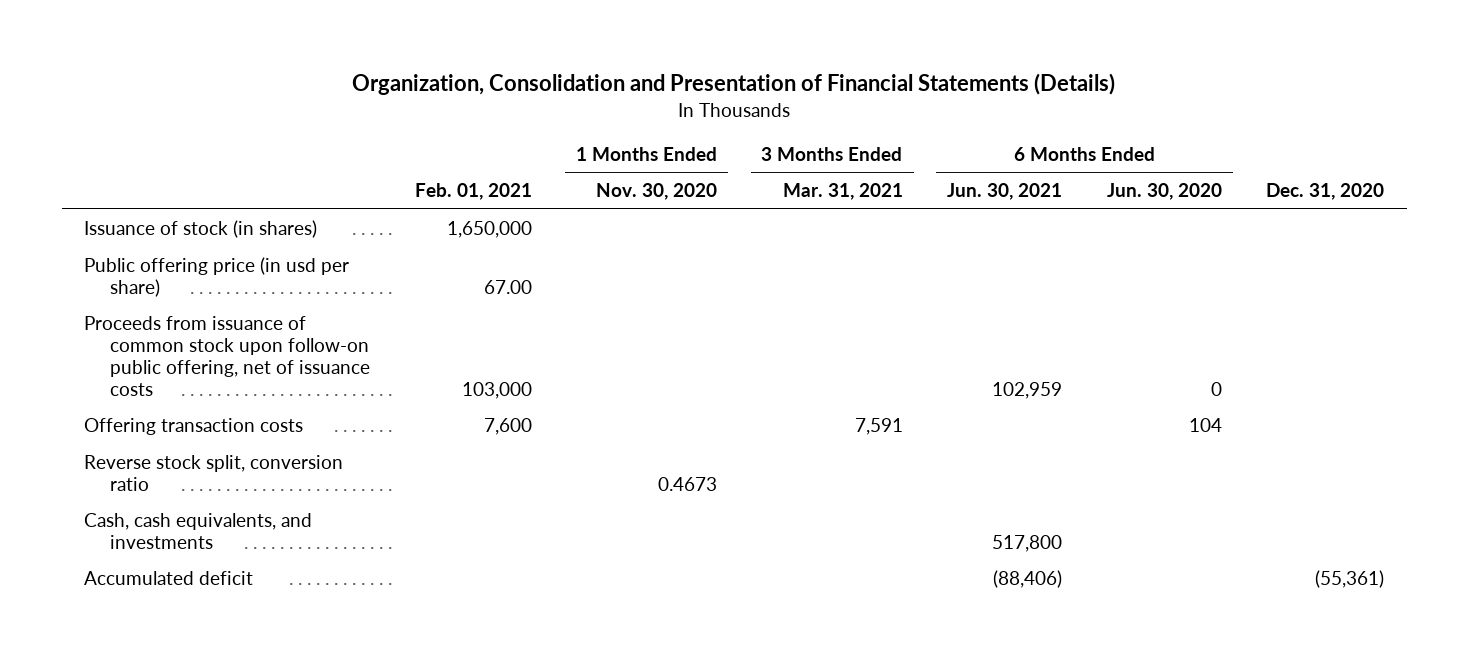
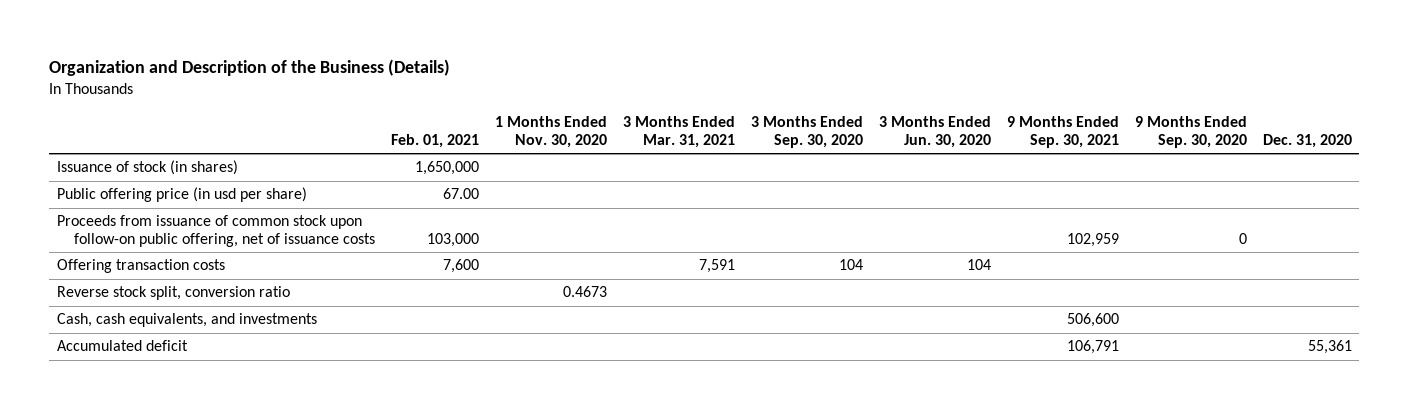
- Organization, Consolidation and Presentation of Financial Statements (Details)
+ Organization and Description of the Business (Details)
- | Feb. 01, 2021 | 1 Months Ended Nov. 30, 2020 | 3 Months Ended Mar. 31, 2021 | 6 Months Ended Jun. 30, 2021 | 6 Months Ended Jun. 30, 2020 | Dec. 31, 2020
+ | Feb. 01, 2021 | 1 Months Ended Nov. 30, 2020 | 3 Months Ended Mar. 31, 2021 | 3 Months Ended Sep. 30, 2020 | 3 Months Ended Jun. 30, 2020 | 9 Months Ended Sep. 30, 2021 | 9 Months Ended Sep. 30, 2020 | Dec. 31, 2020
- Accumulated deficit | | | | (88,406) | | (55,361)
+ Accumulated deficit | | | | | | 106,791 | | 55,361

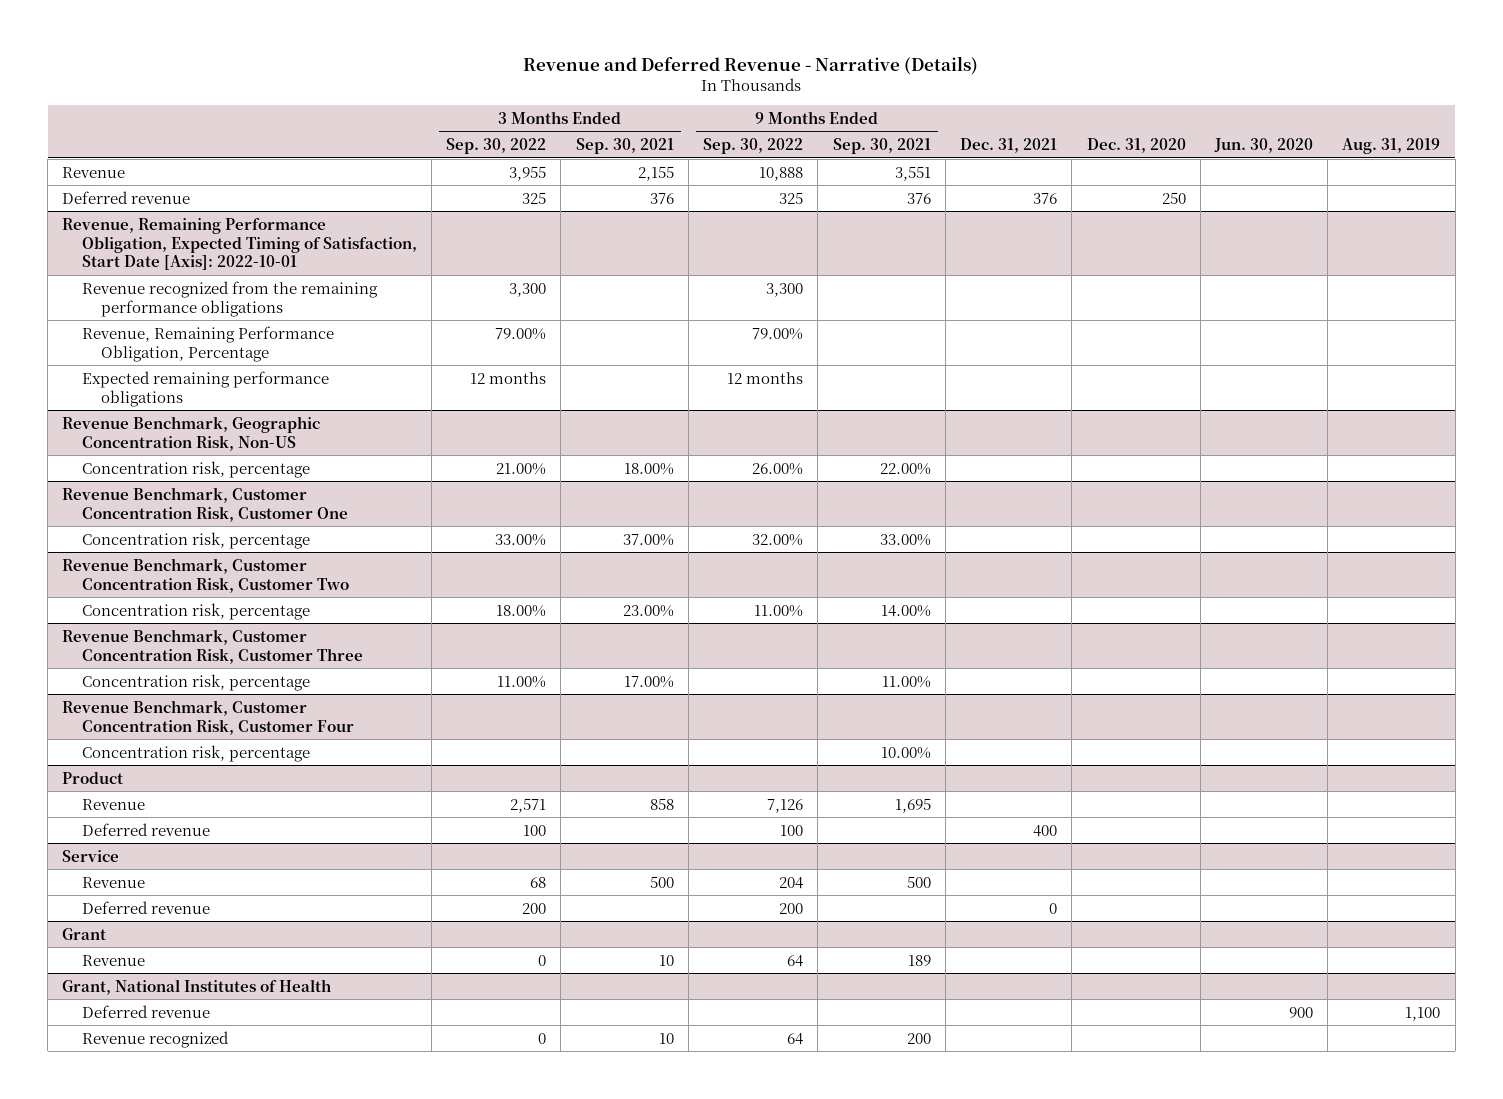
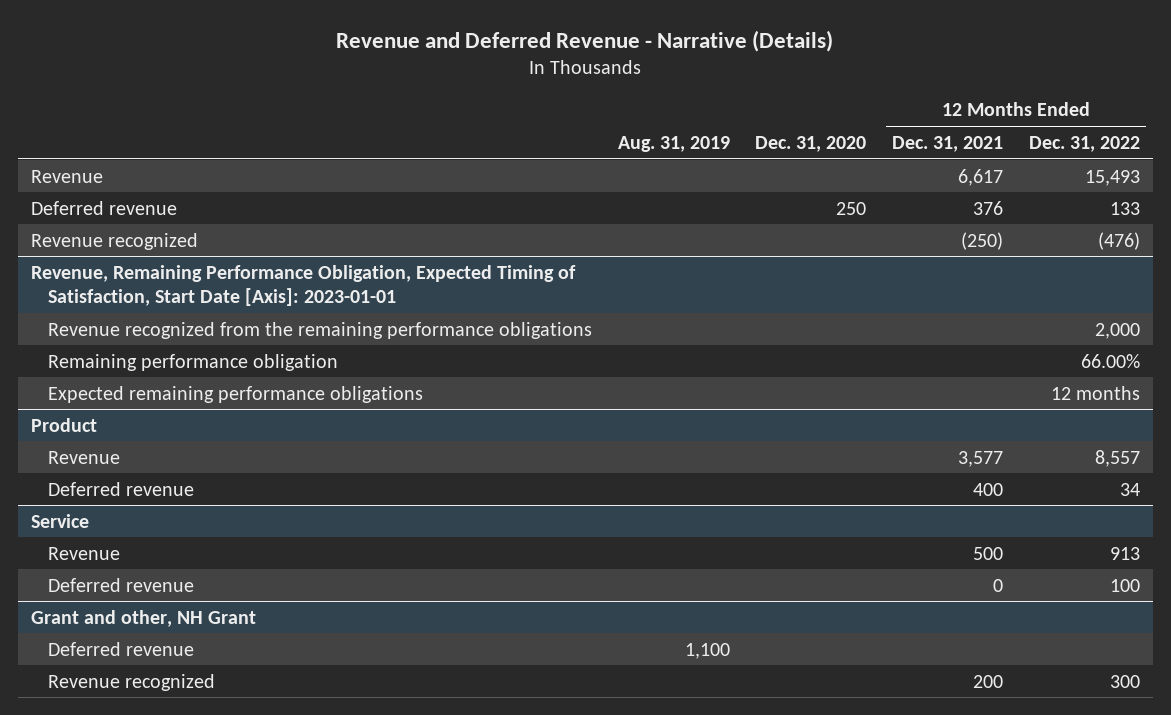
- | 3 Months Ended Sep. 30, 2022 | 3 Months Ended Sep. 30, 2021 | 9 Months Ended Sep. 30, 2022 | 9 Months Ended Sep. 30, 2021 | Dec. 31, 2021 | Dec. 31, 2020 | Jun. 30, 2020 | Aug. 31, 2019
+ | Aug. 31, 2019 | Dec. 31, 2020 | 12 Months Ended Dec. 31, 2021 | 12 Months Ended Dec. 31, 2022
- Revenue, Remaining Performance Obligation, Expected Timing of Satisfaction, Start Date [Axis]: 2022-10-01
- Revenue recognized from the remaining performance obligations | 3,300 | | 3,300 | | | | |
- Revenue, Remaining Performance Obligation, Percentage | 79.00% | | 79.00% | | | | |
- Expected remaining performance obligations | 12 months | | 12 months | | | | |
- Revenue Benchmark, Geographic Concentration Risk, Non-US
- Concentration risk, percentage | 21.00% | 18.00% | 26.00% | 22.00% | | | |
- Revenue Benchmark, Customer Concentration Risk, Customer One
- Concentration risk, percentage | 33.00% | 37.00% | 32.00% | 33.00% | | | |
- Revenue Benchmark, Customer Concentration Risk, Customer Two
- Concentration risk, percentage | 18.00% | 23.00% | 11.00% | 14.00% | | | |
- Revenue Benchmark, Customer Concentration Risk, Customer Three
- Concentration risk, percentage | 11.00% | 17.00% | | 11.00% | | | |
- Revenue Benchmark, Customer Concentration Risk, Customer Four
- Concentration risk, percentage | | | | 10.00% | | | |
+ Revenue recognized | | | (250) | (476)
+ Revenue, Remaining Performance Obligation, Expected Timing of Satisfaction, Start Date [Axis]: 2023-01-01
+ Revenue recognized from the remaining performance obligations | | | | 2,000
+ Remaining performance obligation | | | | 66.00%
+ Expected remaining performance obligations | | | | 12 months
- Grant
- Revenue | 0 | 10 | 64 | 189 | | | |
- Grant, National Institutes of Health
- Deferred revenue | | | | | | | 900 | 1,100
- Revenue recognized | 0 | 10 | 64 | 200 | | | |
+ Grant and other, NH Grant
+ Deferred revenue | 1,100 | | |
+ Revenue recognized | | | 200 | 300

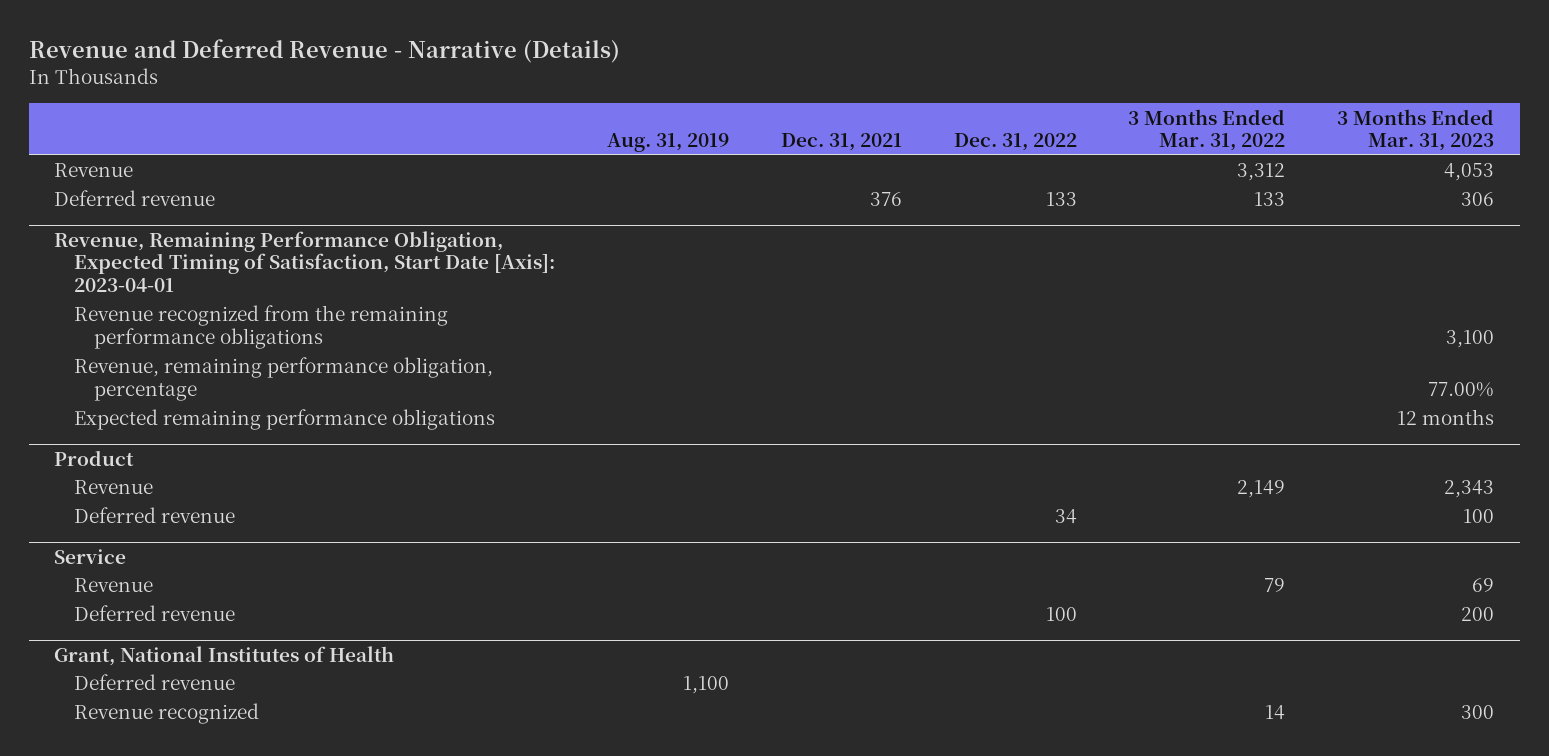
- | Aug. 31, 2019 | Dec. 31, 2020 | 12 Months Ended Dec. 31, 2021 | 12 Months Ended Dec. 31, 2022
+ | Aug. 31, 2019 | Dec. 31, 2021 | Dec. 31, 2022 | 3 Months Ended Mar. 31, 2022 | 3 Months Ended Mar. 31, 2023
- Revenue recognized | | | (250) | (476)
- Revenue, Remaining Performance Obligation, Expected Timing of Satisfaction, Start Date [Axis]: 2023-01-01
- Revenue recognized from the remaining performance obligations | | | | 2,000
- Remaining performance obligation | | | | 66.00%
- Expected remaining performance obligations | | | | 12 months
+ Revenue, Remaining Performance Obligation, Expected Timing of Satisfaction, Start Date [Axis]: 2023-04-01
+ Revenue recognized from the remaining performance obligations | | | | | 3,100
+ Revenue, remaining performance obligation, percentage | | | | | 77.00%
+ Expected remaining performance obligations | | | | | 12 months
- Grant and other, NH Grant
+ Grant, National Institutes of Health

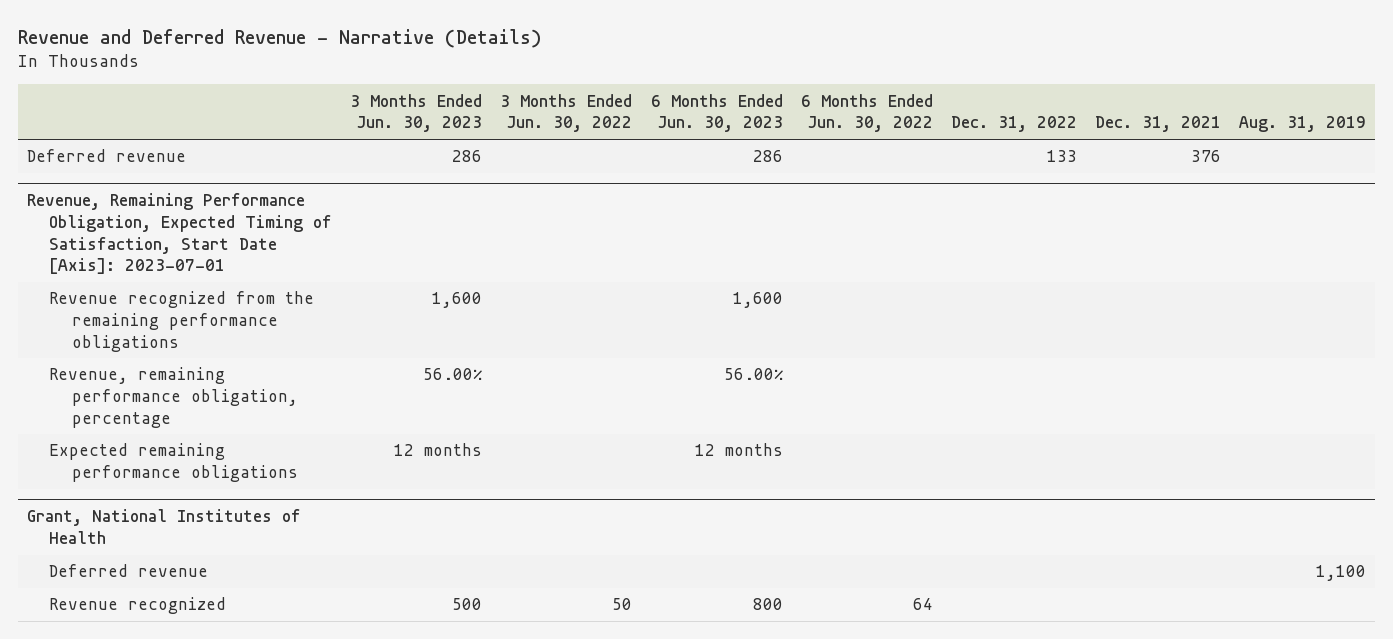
- | Aug. 31, 2019 | Dec. 31, 2021 | Dec. 31, 2022 | 3 Months Ended Mar. 31, 2022 | 3 Months Ended Mar. 31, 2023
+ | 3 Months Ended Jun. 30, 2023 | 3 Months Ended Jun. 30, 2022 | 6 Months Ended Jun. 30, 2023 | 6 Months Ended Jun. 30, 2022 | Dec. 31, 2022 | Dec. 31, 2021 | Aug. 31, 2019
- Revenue | | | | 3,312 | 4,053
- Revenue, Remaining Performance Obligation, Expected Timing of Satisfaction, Start Date [Axis]: 2023-04-01
- Revenue recognized from the remaining performance obligations | | | | | 3,100
- Revenue, remaining performance obligation, percentage | | | | | 77.00%
- Expected remaining performance obligations | | | | | 12 months
- Product
- Revenue | | | | 2,149 | 2,343
- Deferred revenue | | | 34 | | 100
- Service
- Revenue | | | | 79 | 69
- Deferred revenue | | | 100 | | 200
+ Revenue, Remaining Performance Obligation, Expected Timing of Satisfaction, Start Date [Axis]: 2023-07-01
+ Revenue recognized from the remaining performance obligations | 1,600 | | 1,600 | | | |
+ Revenue, remaining performance obligation, percentage | 56.00% | | 56.00% | | | |
+ Expected remaining performance obligations | 12 months | | 12 months | | | |

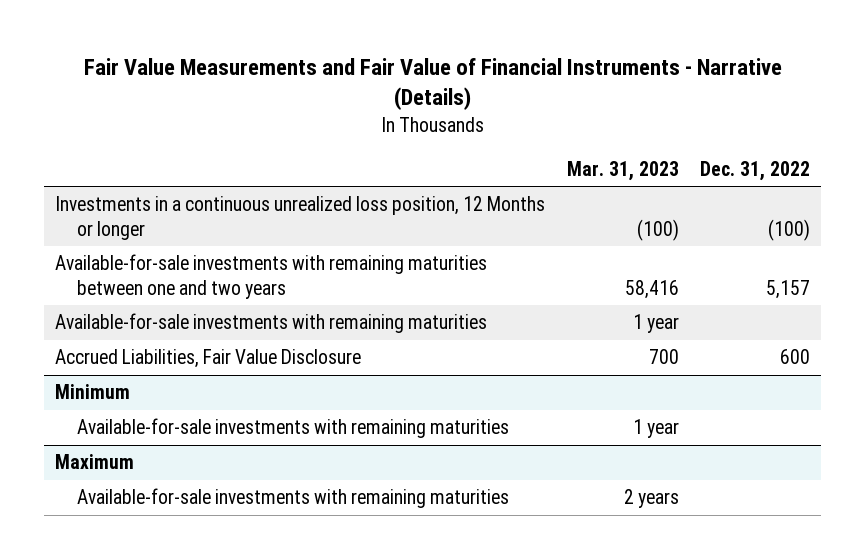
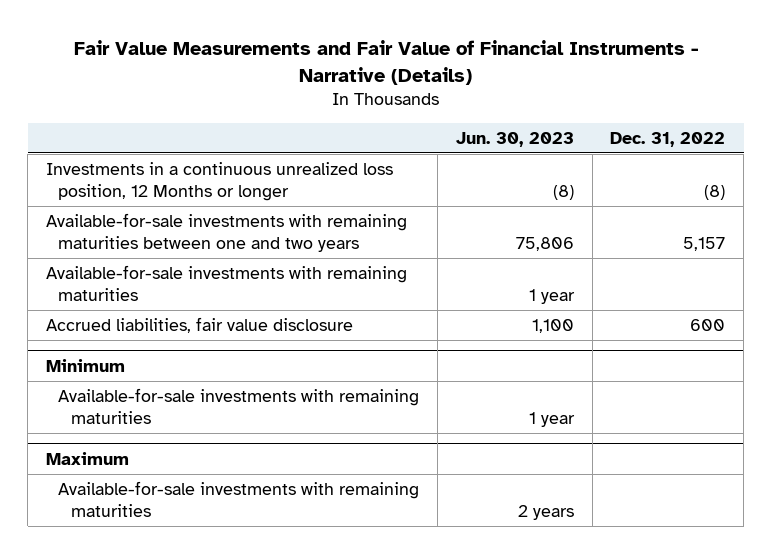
- | Mar. 31, 2023 | Dec. 31, 2022
+ | Jun. 30, 2023 | Dec. 31, 2022
- Investments in a continuous unrealized loss position, 12 Months or longer | (100) | (100)
+ Investments in a continuous unrealized loss position, 12 Months or longer | (8) | (8)
- Accrued Liabilities, Fair Value Disclosure | 700 | 600
+ Accrued liabilities, fair value disclosure | 1,100 | 600

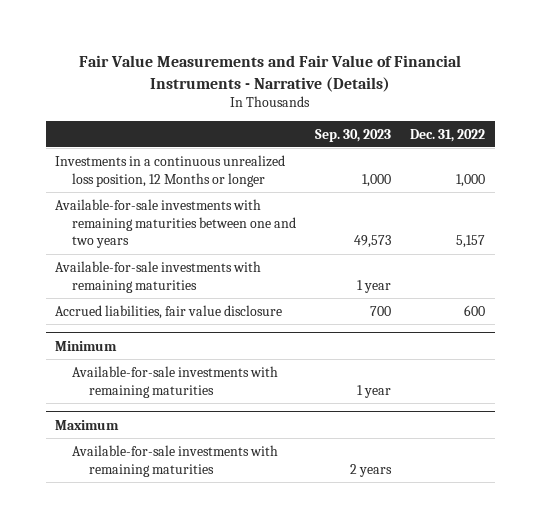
- | Jun. 30, 2023 | Dec. 31, 2022
+ | Sep. 30, 2023 | Dec. 31, 2022
- Investments in a continuous unrealized loss position, 12 Months or longer | (8) | (8)
+ Investments in a continuous unrealized loss position, 12 Months or longer | 1,000 | 1,000

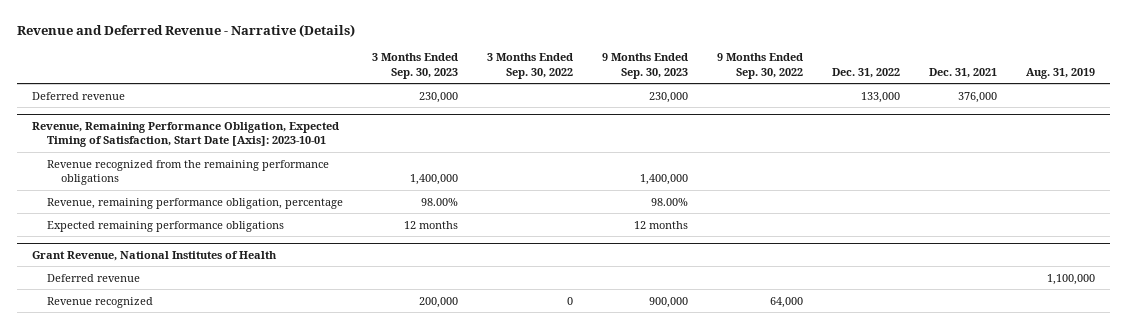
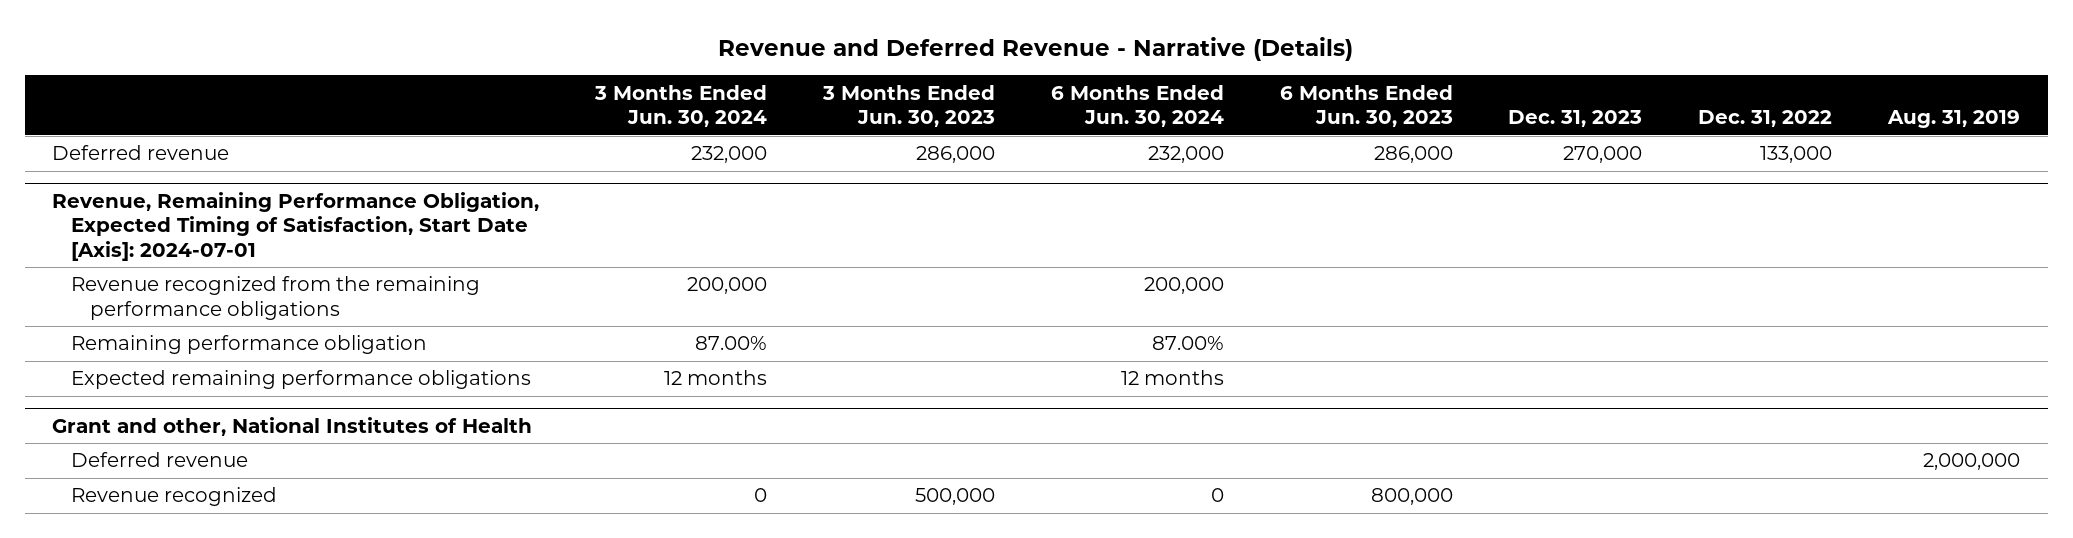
- | 3 Months Ended Sep. 30, 2023 | 3 Months Ended Sep. 30, 2022 | 9 Months Ended Sep. 30, 2023 | 9 Months Ended Sep. 30, 2022 | Dec. 31, 2022 | Dec. 31, 2021 | Aug. 31, 2019
+ | 3 Months Ended Jun. 30, 2024 | 3 Months Ended Jun. 30, 2023 | 6 Months Ended Jun. 30, 2024 | 6 Months Ended Jun. 30, 2023 | Dec. 31, 2023 | Dec. 31, 2022 | Aug. 31, 2019
- Revenue, Remaining Performance Obligation, Expected Timing of Satisfaction, Start Date [Axis]: 2023-10-01
- Revenue recognized from the remaining performance obligations | 1,400,000 | | 1,400,000 | | | |
- Revenue, remaining performance obligation, percentage | 98.00% | | 98.00% | | | |
- Expected remaining performance obligations | 12 months | | 12 months | | | |
- Grant Revenue, National Institutes of Health
- Deferred revenue | | | | | | | 1,100,000
+ Revenue, Remaining Performance Obligation, Expected Timing of Satisfaction, Start Date [Axis]: 2024-07-01
+ Revenue recognized from the remaining performance obligations | 200,000 | | 200,000 | | | |
+ Remaining performance obligation | 87.00% | | 87.00% | | | |
+ Expected remaining performance obligations | 12 months | | 12 months | | | |
+ Grant and other, National Institutes of Health
+ Deferred revenue | | | | | | | 2,000,000

